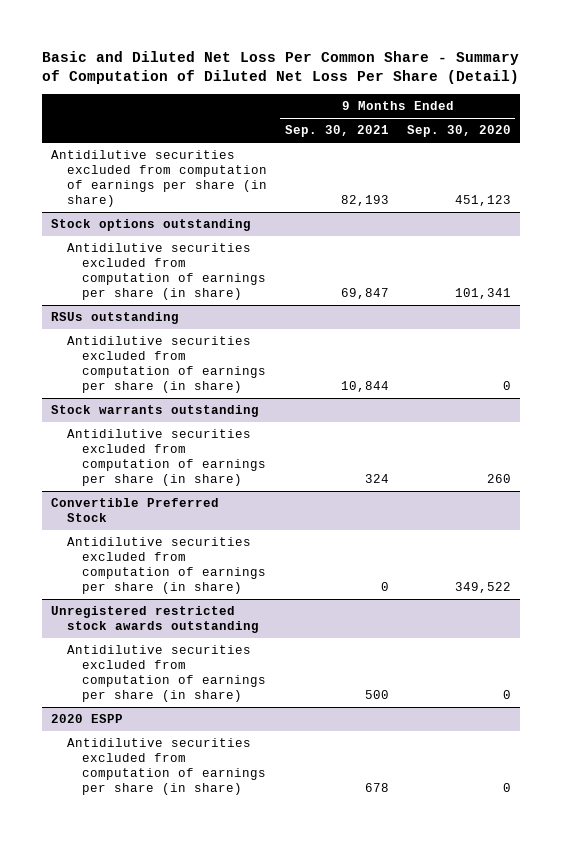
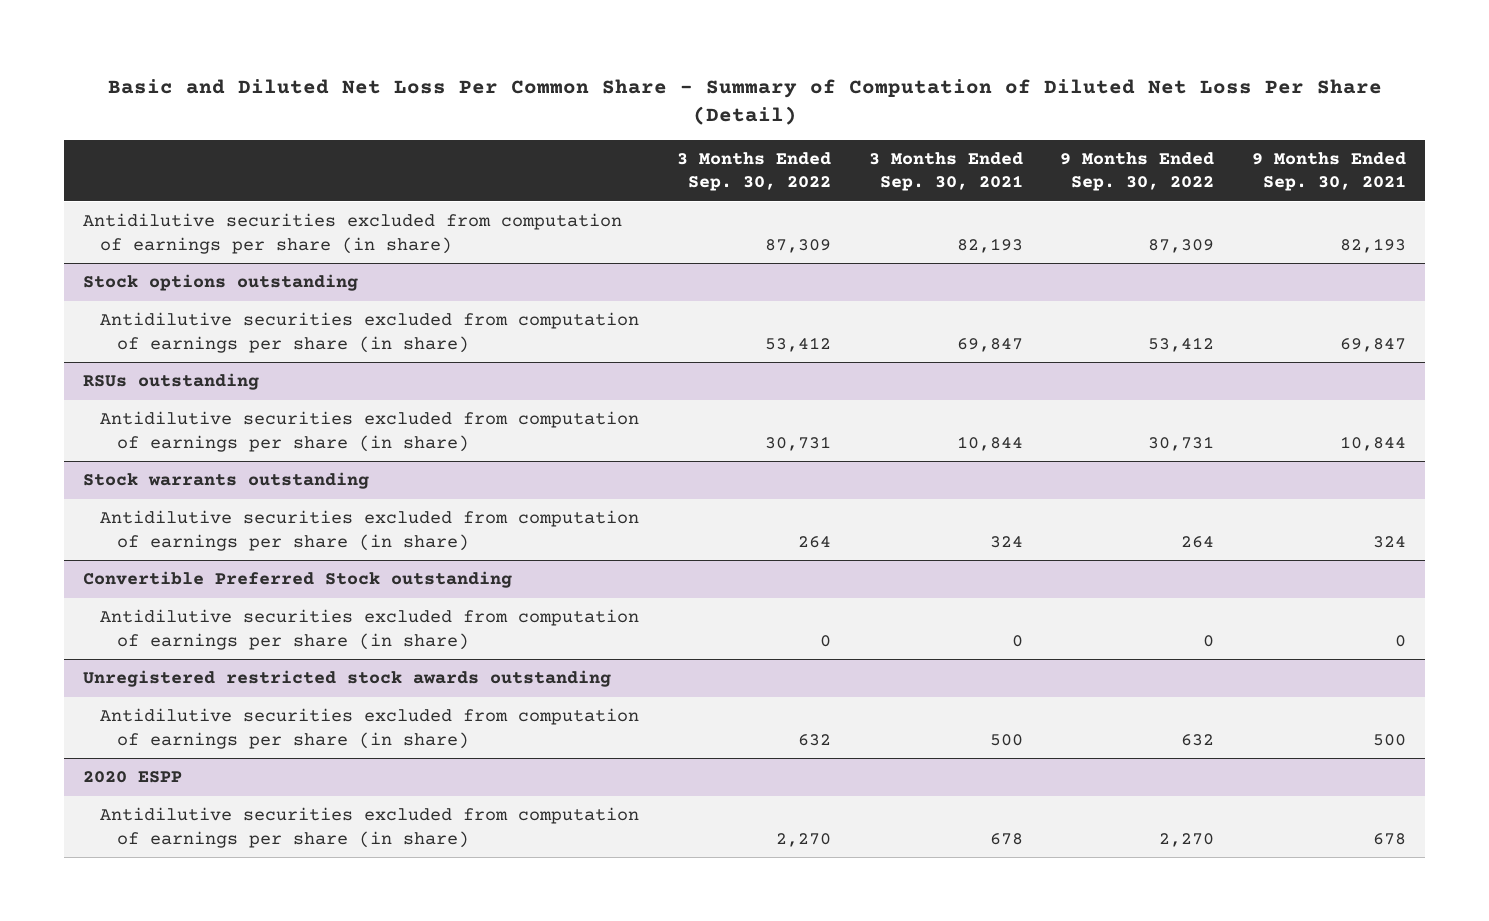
- | 9 Months Ended Sep. 30, 2021 | 9 Months Ended Sep. 30, 2020
+ | 3 Months Ended Sep. 30, 2022 | 3 Months Ended Sep. 30, 2021 | 9 Months Ended Sep. 30, 2022 | 9 Months Ended Sep. 30, 2021
- Convertible Preferred Stock
+ Convertible Preferred Stock outstanding

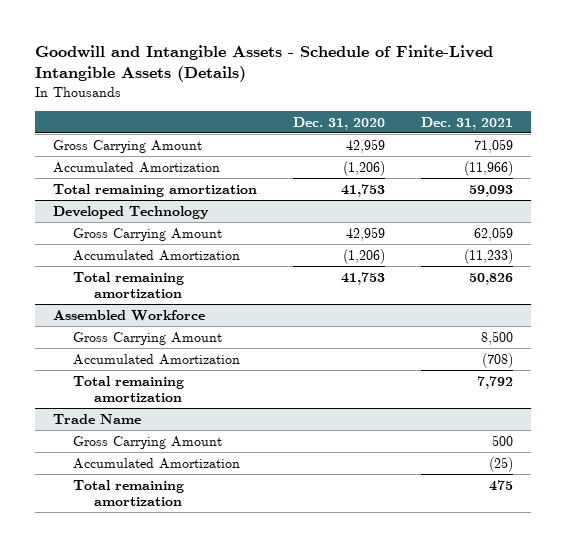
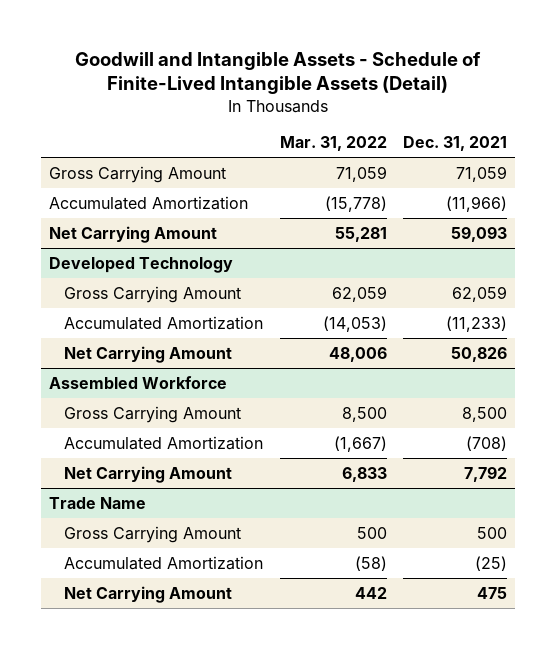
- Goodwill and Intangible Assets - Schedule of Finite-Lived Intangible Assets (Details)
+ Goodwill and Intangible Assets - Schedule of Finite-Lived Intangible Assets (Detail)
- | Dec. 31, 2020 | Dec. 31, 2021
+ | Mar. 31, 2022 | Dec. 31, 2021
- Total remaining amortization | 41,753 | 59,093
+ Net Carrying Amount | 55,281 | 59,093
@ Developed Technology
- Total remaining amortization | 41,753 | 50,826
+ Net Carrying Amount | 48,006 | 50,826
@ Assembled Workforce
- Total remaining amortization | | 7,792
+ Net Carrying Amount | 6,833 | 7,792
@ Trade Name
- Total remaining amortization | | 475
+ Net Carrying Amount | 442 | 475

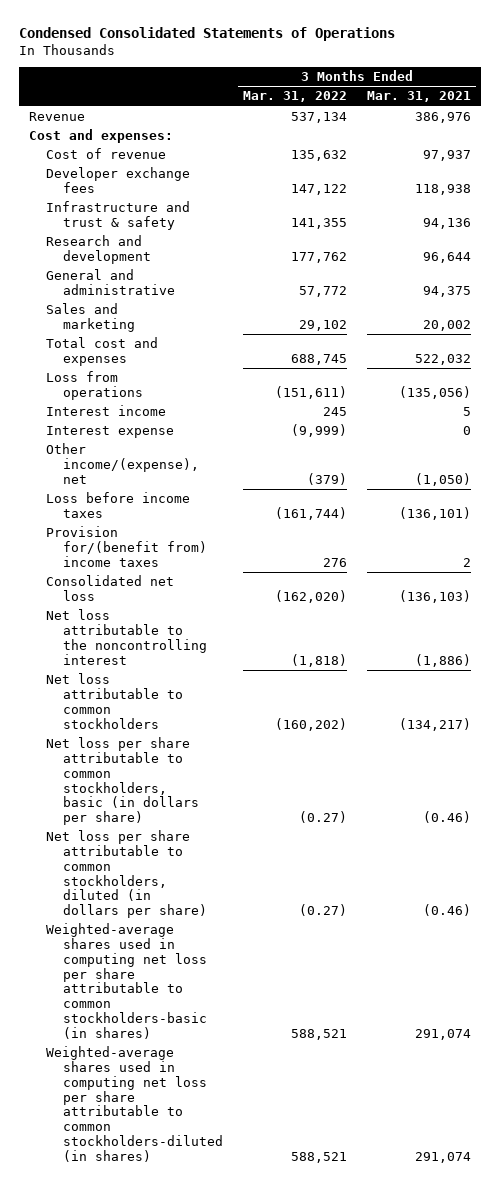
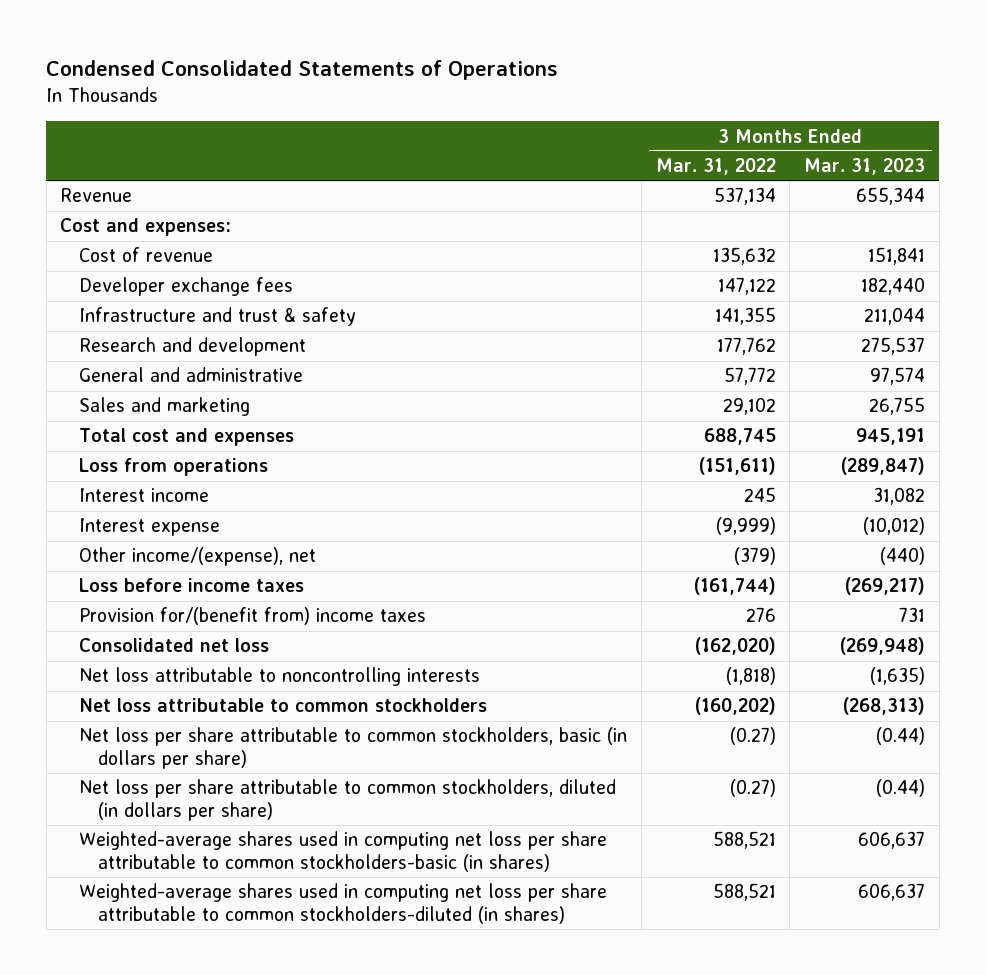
- | 3 Months Ended Mar. 31, 2022 | 3 Months Ended Mar. 31, 2021
+ | 3 Months Ended Mar. 31, 2022 | 3 Months Ended Mar. 31, 2023
- Net loss attributable to the noncontrolling interest | (1,818) | (1,886)
+ Net loss attributable to noncontrolling interests | (1,818) | (1,635)

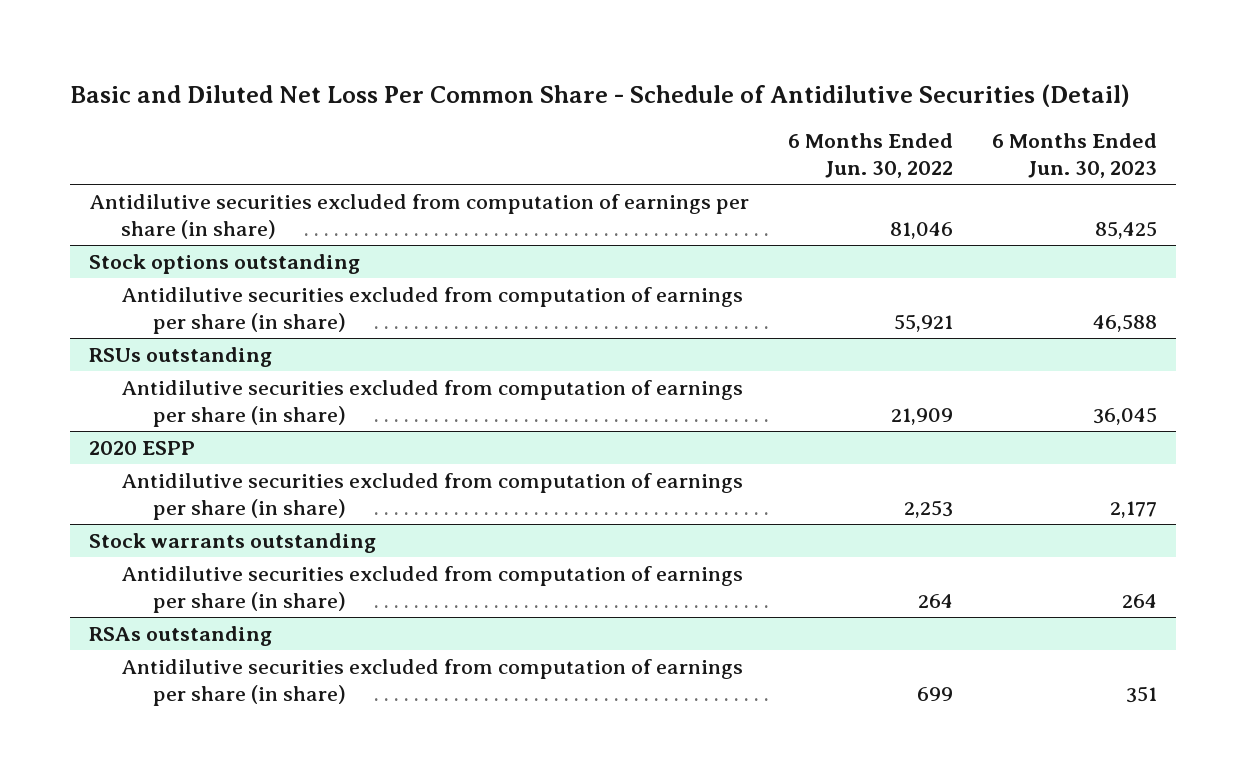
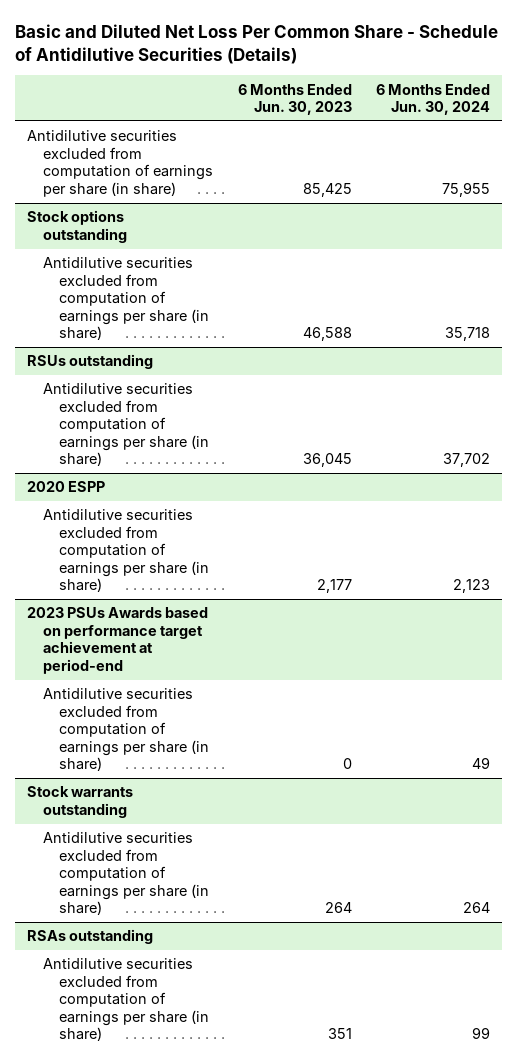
- Basic and Diluted Net Loss Per Common Share - Schedule of Antidilutive Securities (Detail)
+ Basic and Diluted Net Loss Per Common Share - Schedule of Antidilutive Securities (Details)
- | 6 Months Ended Jun. 30, 2022 | 6 Months Ended Jun. 30, 2023
+ | 6 Months Ended Jun. 30, 2023 | 6 Months Ended Jun. 30, 2024
+ 2023 PSUs Awards based on performance target achievement at period-end
+ Antidilutive securities excluded from computation of earnings per share (in share) | 0 | 49

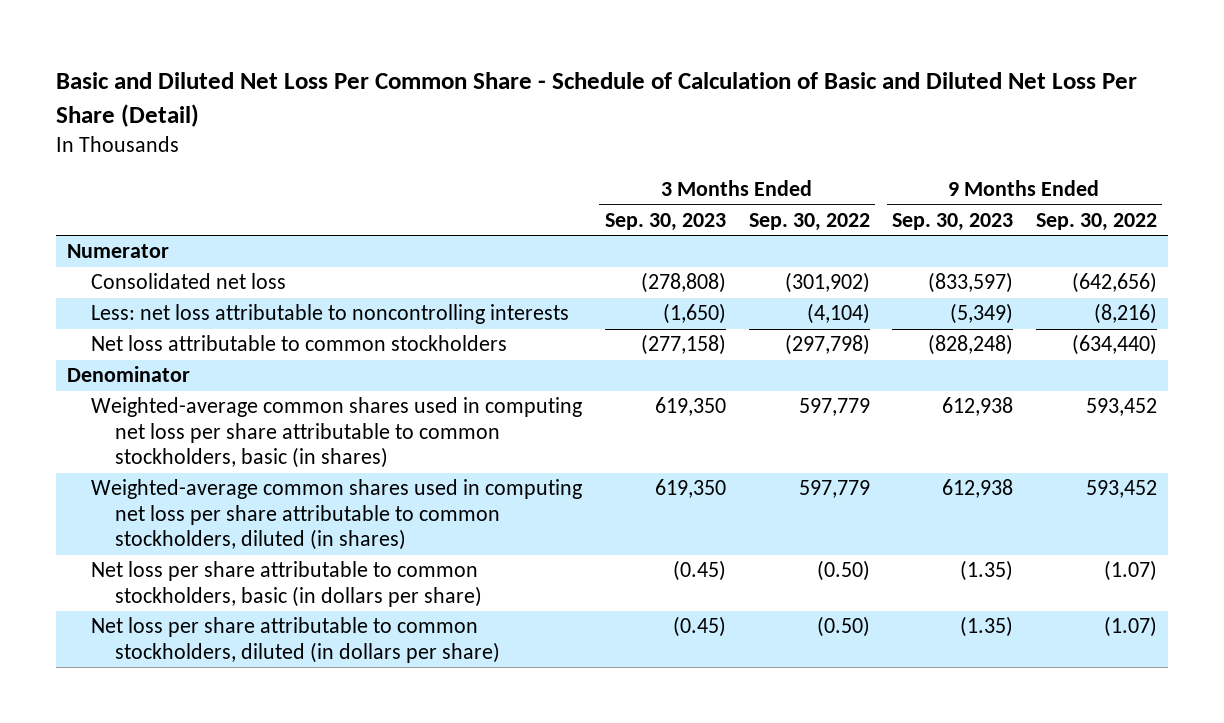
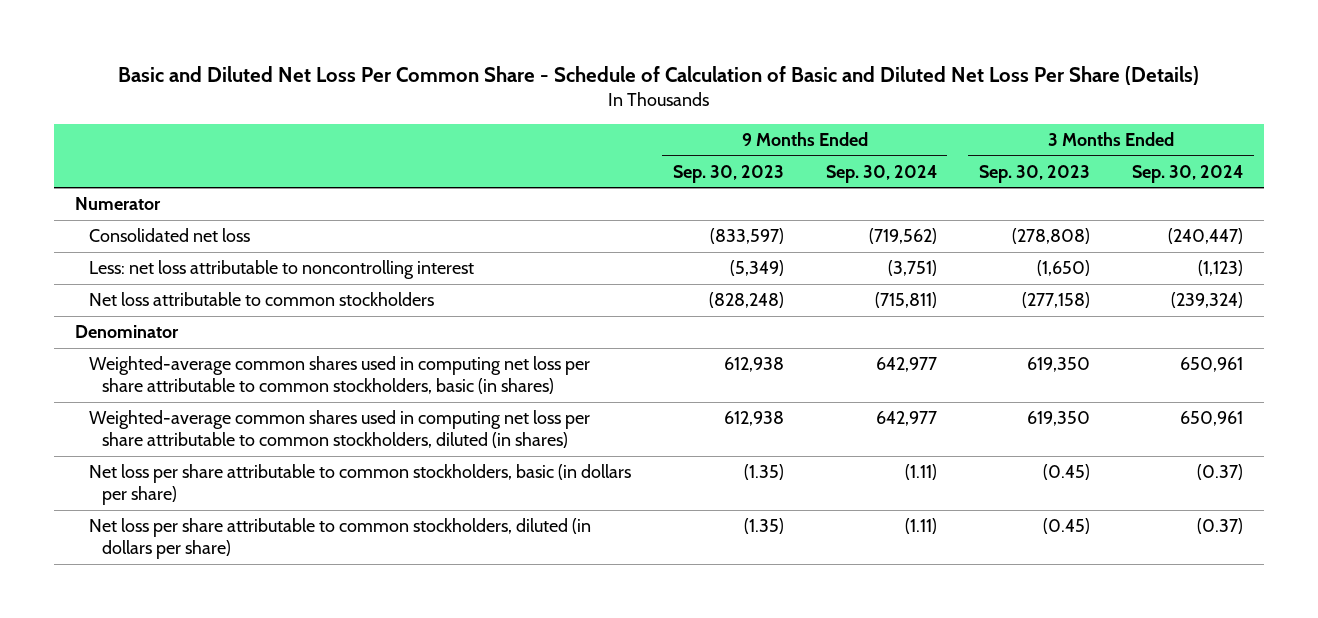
- Basic and Diluted Net Loss Per Common Share - Schedule of Calculation of Basic and Diluted Net Loss Per Share (Detail)
+ Basic and Diluted Net Loss Per Common Share - Schedule of Calculation of Basic and Diluted Net Loss Per Share (Details)
- | 3 Months Ended Sep. 30, 2023 | 3 Months Ended Sep. 30, 2022 | 9 Months Ended Sep. 30, 2023 | 9 Months Ended Sep. 30, 2022
+ | 9 Months Ended Sep. 30, 2023 | 9 Months Ended Sep. 30, 2024 | 3 Months Ended Sep. 30, 2023 | 3 Months Ended Sep. 30, 2024
- Less: net loss attributable to noncontrolling interests | (1,650) | (4,104) | (5,349) | (8,216)
+ Less: net loss attributable to noncontrolling interest | (5,349) | (3,751) | (1,650) | (1,123)

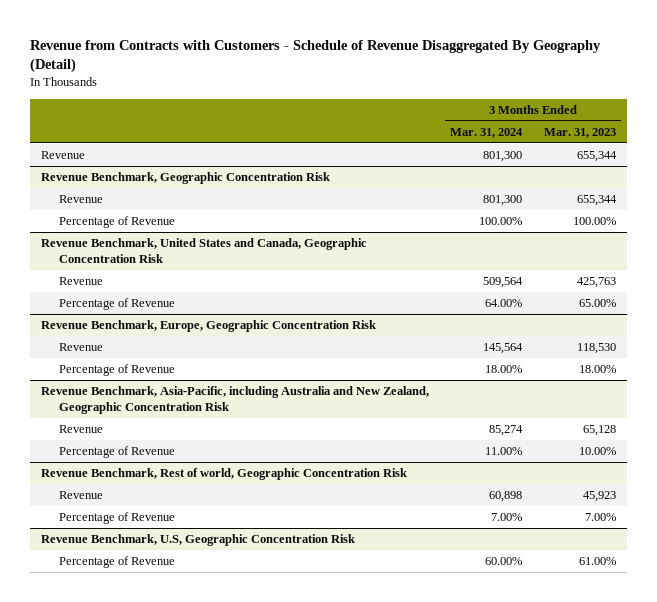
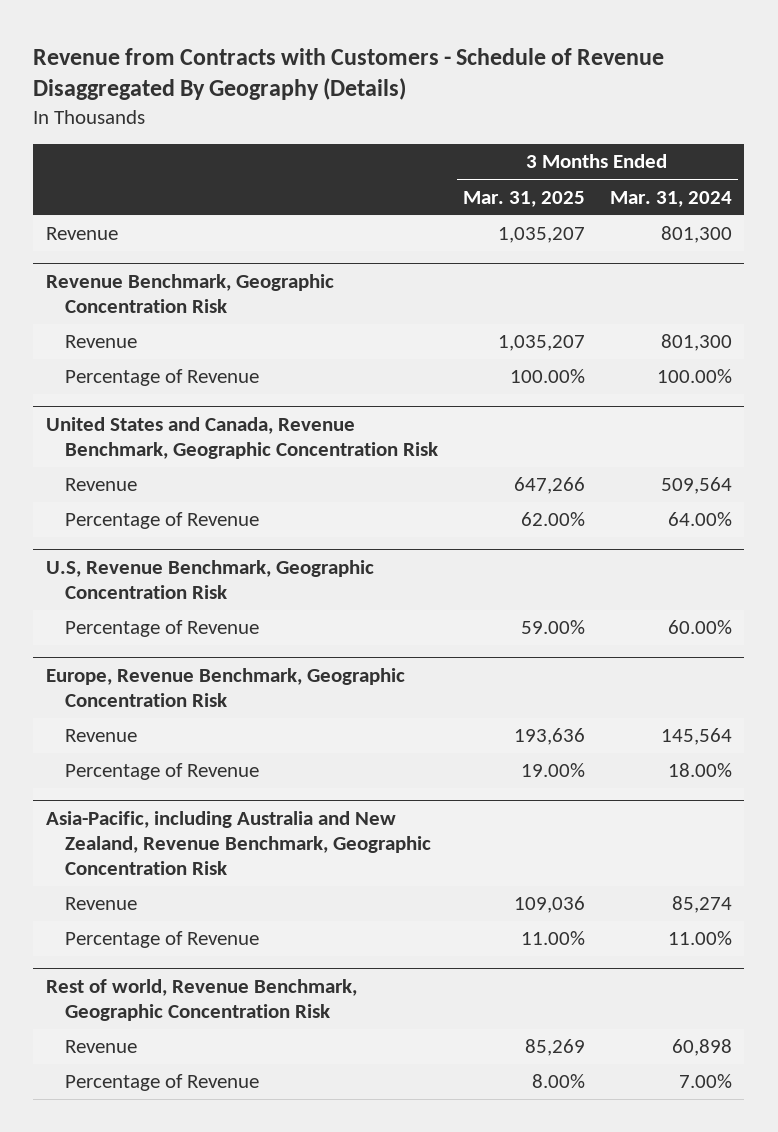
- Revenue from Contracts with Customers - Schedule of Revenue Disaggregated By Geography (Detail)
+ Revenue from Contracts with Customers - Schedule of Revenue Disaggregated By Geography (Details)
- | 3 Months Ended Mar. 31, 2024 | 3 Months Ended Mar. 31, 2023
+ | 3 Months Ended Mar. 31, 2025 | 3 Months Ended Mar. 31, 2024
- Revenue Benchmark, United States and Canada, Geographic Concentration Risk
+ United States and Canada, Revenue Benchmark, Geographic Concentration Risk
- Revenue Benchmark, Europe, Geographic Concentration Risk
+ U.S, Revenue Benchmark, Geographic Concentration Risk
+ Percentage of Revenue | 59.00% | 60.00%
+ Europe, Revenue Benchmark, Geographic Concentration Risk
- Revenue Benchmark, Asia-Pacific, including Australia and New Zealand, Geographic Concentration Risk
+ Asia-Pacific, including Australia and New Zealand, Revenue Benchmark, Geographic Concentration Risk
- Revenue Benchmark, Rest of world, Geographic Concentration Risk
+ Rest of world, Revenue Benchmark, Geographic Concentration Risk
- Revenue Benchmark, U.S, Geographic Concentration Risk
- Percentage of Revenue | 60.00% | 61.00%

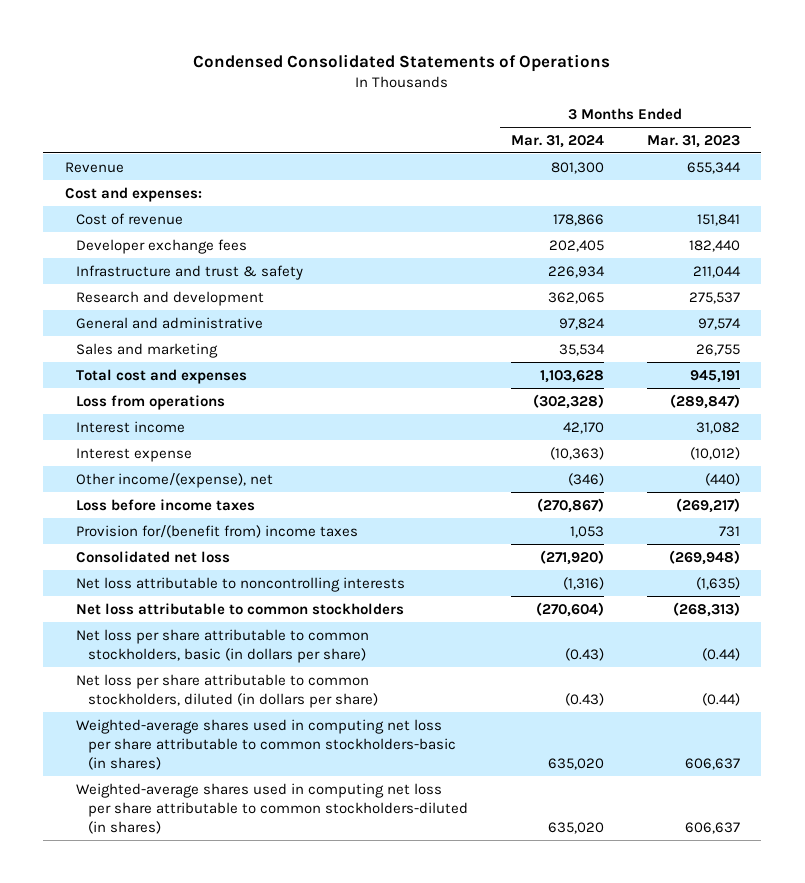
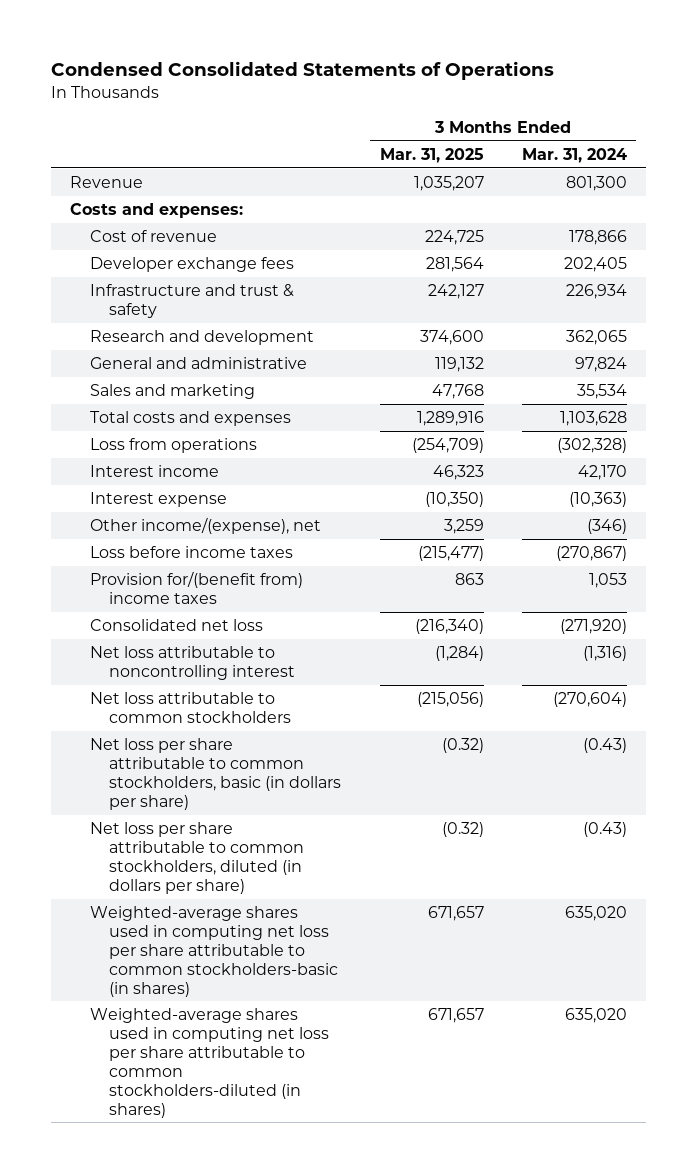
- | 3 Months Ended Mar. 31, 2024 | 3 Months Ended Mar. 31, 2023
+ | 3 Months Ended Mar. 31, 2025 | 3 Months Ended Mar. 31, 2024
- Cost and expenses:
+ Costs and expenses:
- Total cost and expenses | 1,103,628 | 945,191
+ Total costs and expenses | 1,289,916 | 1,103,628
- Net loss attributable to noncontrolling interests | (1,316) | (1,635)
+ Net loss attributable to noncontrolling interest | (1,284) | (1,316)

